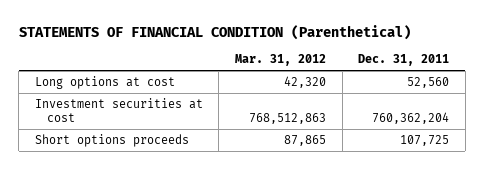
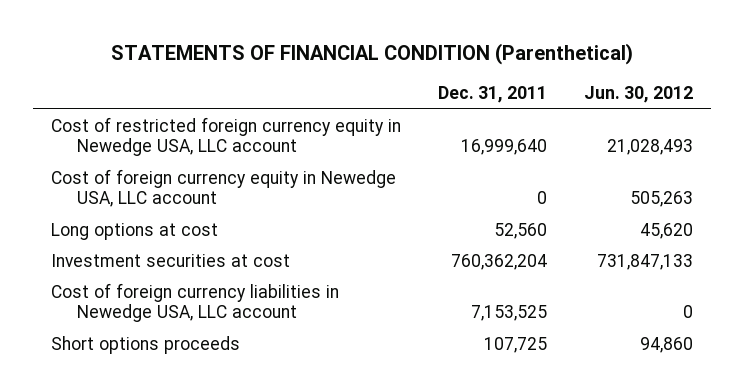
- | Mar. 31, 2012 | Dec. 31, 2011
+ | Dec. 31, 2011 | Jun. 30, 2012
+ Cost of restricted foreign currency equity in Newedge USA, LLC account | 16,999,640 | 21,028,493
+ Cost of foreign currency equity in Newedge USA, LLC account | 0 | 505,263
+ Cost of foreign currency liabilities in Newedge USA, LLC account | 7,153,525 | 0

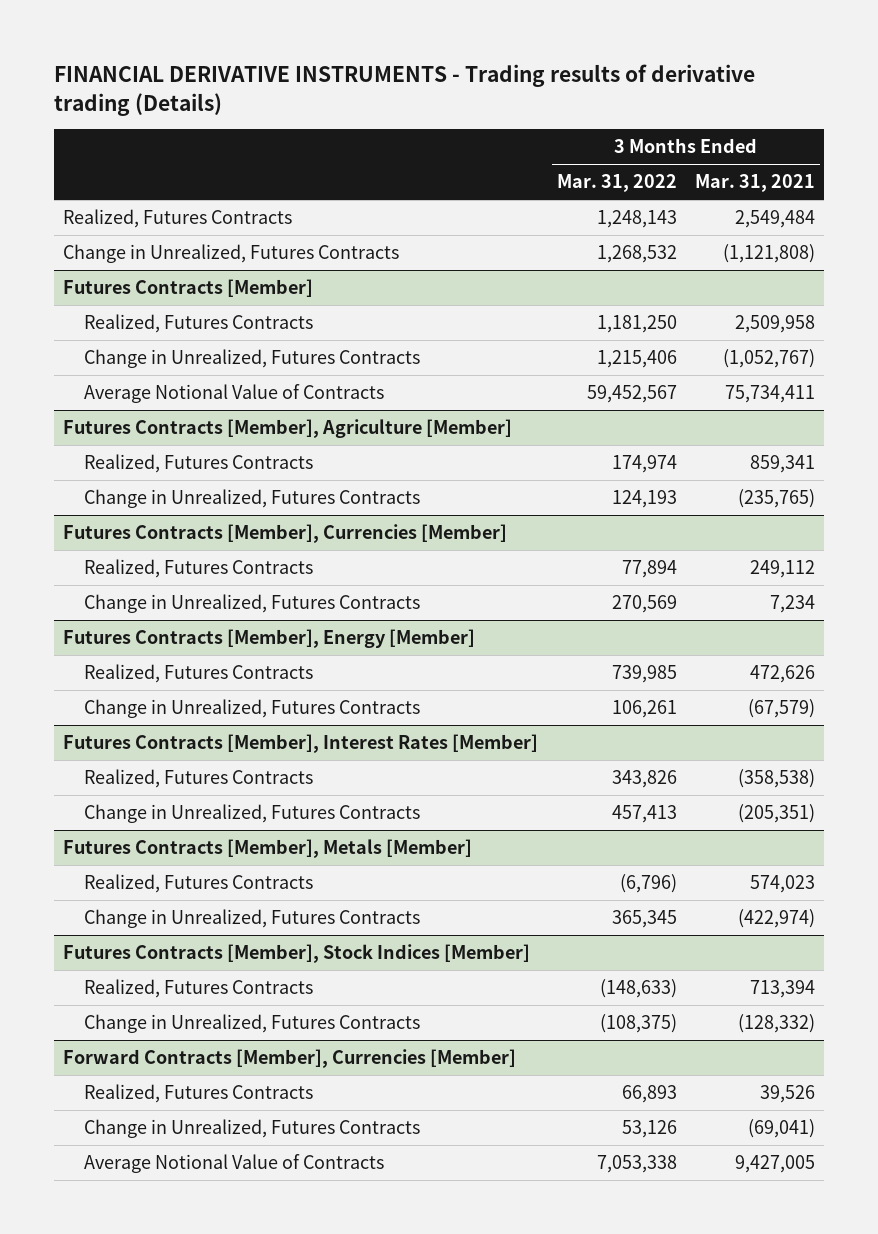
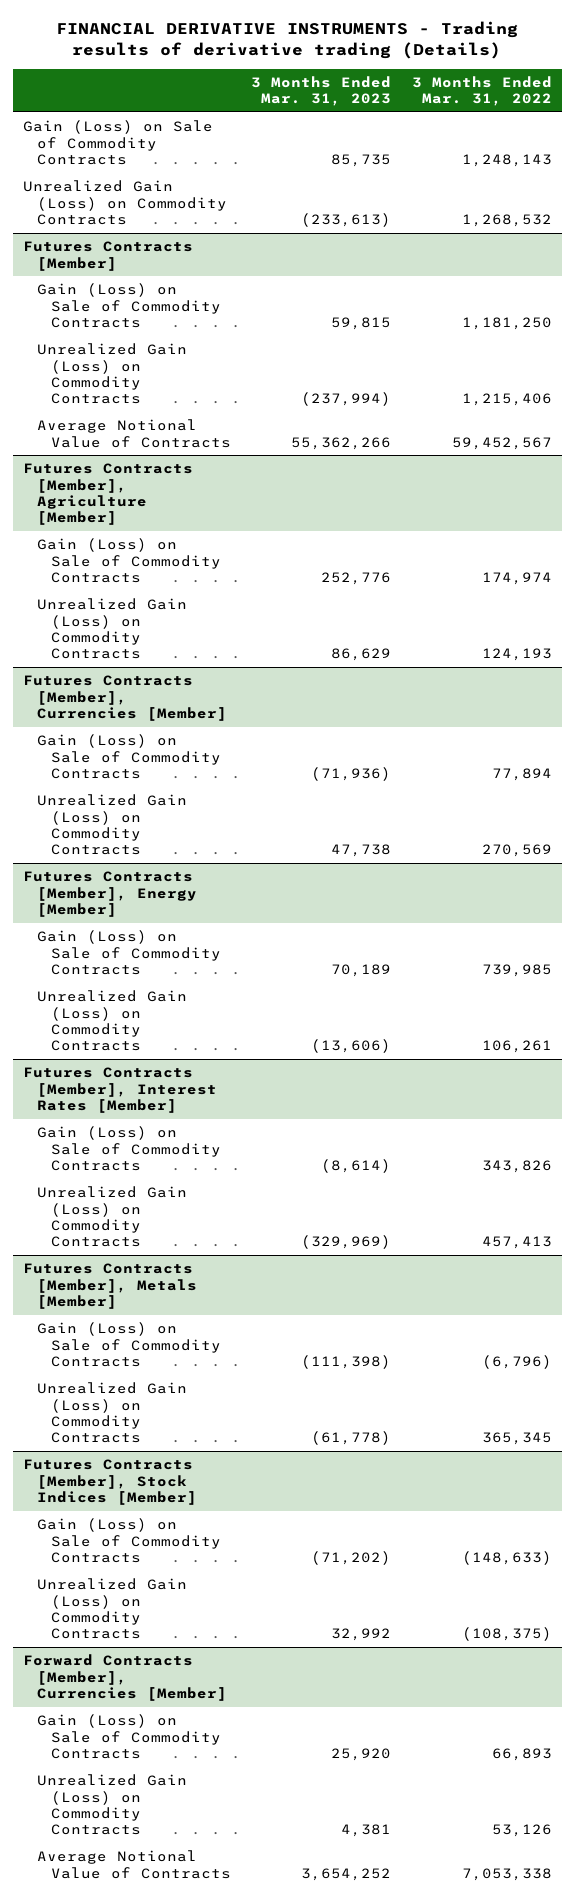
- | 3 Months Ended Mar. 31, 2022 | 3 Months Ended Mar. 31, 2021
+ | 3 Months Ended Mar. 31, 2023 | 3 Months Ended Mar. 31, 2022
- Realized, Futures Contracts | 1,248,143 | 2,549,484
- Change in Unrealized, Futures Contracts | 1,268,532 | (1,121,808)
+ Gain (Loss) on Sale of Commodity Contracts | 85,735 | 1,248,143
+ Unrealized Gain (Loss) on Commodity Contracts | (233,613) | 1,268,532
@ Futures Contracts [Member]
- Realized, Futures Contracts | 1,181,250 | 2,509,958
- Change in Unrealized, Futures Contracts | 1,215,406 | (1,052,767)
+ Gain (Loss) on Sale of Commodity Contracts | 59,815 | 1,181,250
+ Unrealized Gain (Loss) on Commodity Contracts | (237,994) | 1,215,406
@ Futures Contracts [Member], Agriculture [Member]
- Realized, Futures Contracts | 174,974 | 859,341
- Change in Unrealized, Futures Contracts | 124,193 | (235,765)
+ Gain (Loss) on Sale of Commodity Contracts | 252,776 | 174,974
+ Unrealized Gain (Loss) on Commodity Contracts | 86,629 | 124,193
@ Futures Contracts [Member], Currencies [Member]
- Realized, Futures Contracts | 77,894 | 249,112
- Change in Unrealized, Futures Contracts | 270,569 | 7,234
+ Gain (Loss) on Sale of Commodity Contracts | (71,936) | 77,894
+ Unrealized Gain (Loss) on Commodity Contracts | 47,738 | 270,569
@ Futures Contracts [Member], Energy [Member]
- Realized, Futures Contracts | 739,985 | 472,626
- Change in Unrealized, Futures Contracts | 106,261 | (67,579)
+ Gain (Loss) on Sale of Commodity Contracts | 70,189 | 739,985
+ Unrealized Gain (Loss) on Commodity Contracts | (13,606) | 106,261
@ Futures Contracts [Member], Interest Rates [Member]
- Realized, Futures Contracts | 343,826 | (358,538)
- Change in Unrealized, Futures Contracts | 457,413 | (205,351)
+ Gain (Loss) on Sale of Commodity Contracts | (8,614) | 343,826
+ Unrealized Gain (Loss) on Commodity Contracts | (329,969) | 457,413
@ Futures Contracts [Member], Metals [Member]
- Realized, Futures Contracts | (6,796) | 574,023
- Change in Unrealized, Futures Contracts | 365,345 | (422,974)
+ Gain (Loss) on Sale of Commodity Contracts | (111,398) | (6,796)
+ Unrealized Gain (Loss) on Commodity Contracts | (61,778) | 365,345
@ Futures Contracts [Member], Stock Indices [Member]
- Realized, Futures Contracts | (148,633) | 713,394
- Change in Unrealized, Futures Contracts | (108,375) | (128,332)
+ Gain (Loss) on Sale of Commodity Contracts | (71,202) | (148,633)
+ Unrealized Gain (Loss) on Commodity Contracts | 32,992 | (108,375)
@ Forward Contracts [Member], Currencies [Member]
- Realized, Futures Contracts | 66,893 | 39,526
- Change in Unrealized, Futures Contracts | 53,126 | (69,041)
+ Gain (Loss) on Sale of Commodity Contracts | 25,920 | 66,893
+ Unrealized Gain (Loss) on Commodity Contracts | 4,381 | 53,126

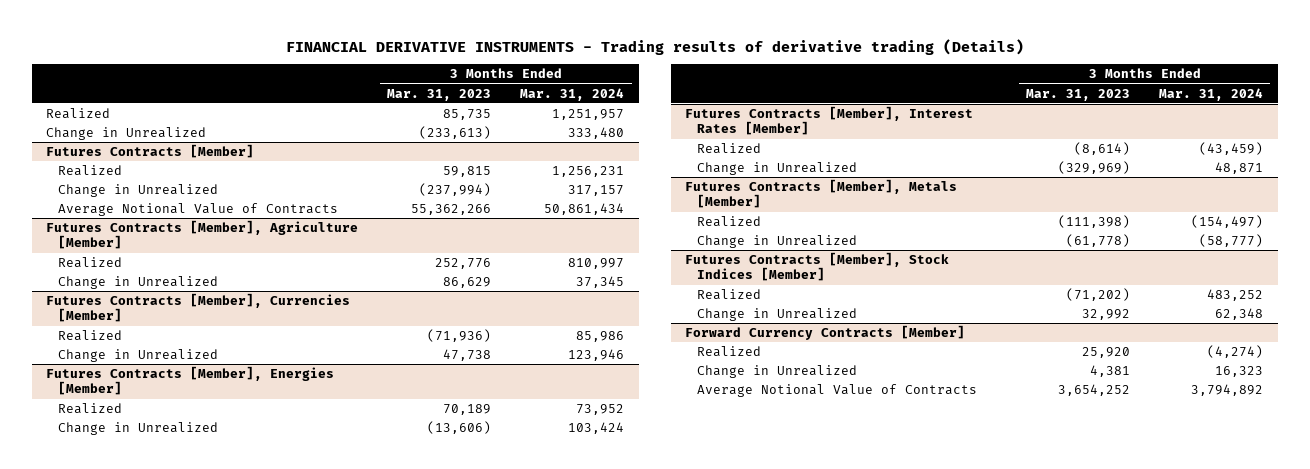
- | 3 Months Ended Mar. 31, 2023 | 3 Months Ended Mar. 31, 2022
+ | 3 Months Ended Mar. 31, 2023 | 3 Months Ended Mar. 31, 2024
- Gain (Loss) on Sale of Commodity Contracts | 85,735 | 1,248,143
- Unrealized Gain (Loss) on Commodity Contracts | (233,613) | 1,268,532
+ Realized | 85,735 | 1,251,957
+ Change in Unrealized | (233,613) | 333,480
@ Futures Contracts [Member]
- Gain (Loss) on Sale of Commodity Contracts | 59,815 | 1,181,250
- Unrealized Gain (Loss) on Commodity Contracts | (237,994) | 1,215,406
+ Realized | 59,815 | 1,256,231
+ Change in Unrealized | (237,994) | 317,157
@ Futures Contracts [Member], Agriculture [Member]
- Gain (Loss) on Sale of Commodity Contracts | 252,776 | 174,974
- Unrealized Gain (Loss) on Commodity Contracts | 86,629 | 124,193
+ Realized | 252,776 | 810,997
+ Change in Unrealized | 86,629 | 37,345
@ Futures Contracts [Member], Currencies [Member]
- Gain (Loss) on Sale of Commodity Contracts | (71,936) | 77,894
- Unrealized Gain (Loss) on Commodity Contracts | 47,738 | 270,569
- Futures Contracts [Member], Energy [Member]
- Gain (Loss) on Sale of Commodity Contracts | 70,189 | 739,985
- Unrealized Gain (Loss) on Commodity Contracts | (13,606) | 106,261
@ Futures Contracts [Member], Currencies [Member]
+ Realized | (71,936) | 85,986
+ Change in Unrealized | 47,738 | 123,946
+ Futures Contracts [Member], Energies [Member]
+ Realized | 70,189 | 73,952
+ Change in Unrealized | (13,606) | 103,424
@ Futures Contracts [Member], Interest Rates [Member]
- Gain (Loss) on Sale of Commodity Contracts | (8,614) | 343,826
- Unrealized Gain (Loss) on Commodity Contracts | (329,969) | 457,413
+ Realized | (8,614) | (43,459)
+ Change in Unrealized | (329,969) | 48,871
@ Futures Contracts [Member], Metals [Member]
- Gain (Loss) on Sale of Commodity Contracts | (111,398) | (6,796)
- Unrealized Gain (Loss) on Commodity Contracts | (61,778) | 365,345
+ Realized | (111,398) | (154,497)
+ Change in Unrealized | (61,778) | (58,777)
@ Futures Contracts [Member], Stock Indices [Member]
- Gain (Loss) on Sale of Commodity Contracts | (71,202) | (148,633)
- Unrealized Gain (Loss) on Commodity Contracts | 32,992 | (108,375)
- Forward Contracts [Member], Currencies [Member]
- Gain (Loss) on Sale of Commodity Contracts | 25,920 | 66,893
- Unrealized Gain (Loss) on Commodity Contracts | 4,381 | 53,126
@ Futures Contracts [Member], Stock Indices [Member]
+ Realized | (71,202) | 483,252
+ Change in Unrealized | 32,992 | 62,348
+ Forward Currency Contracts [Member]
+ Realized | 25,920 | (4,274)
+ Change in Unrealized | 4,381 | 16,323

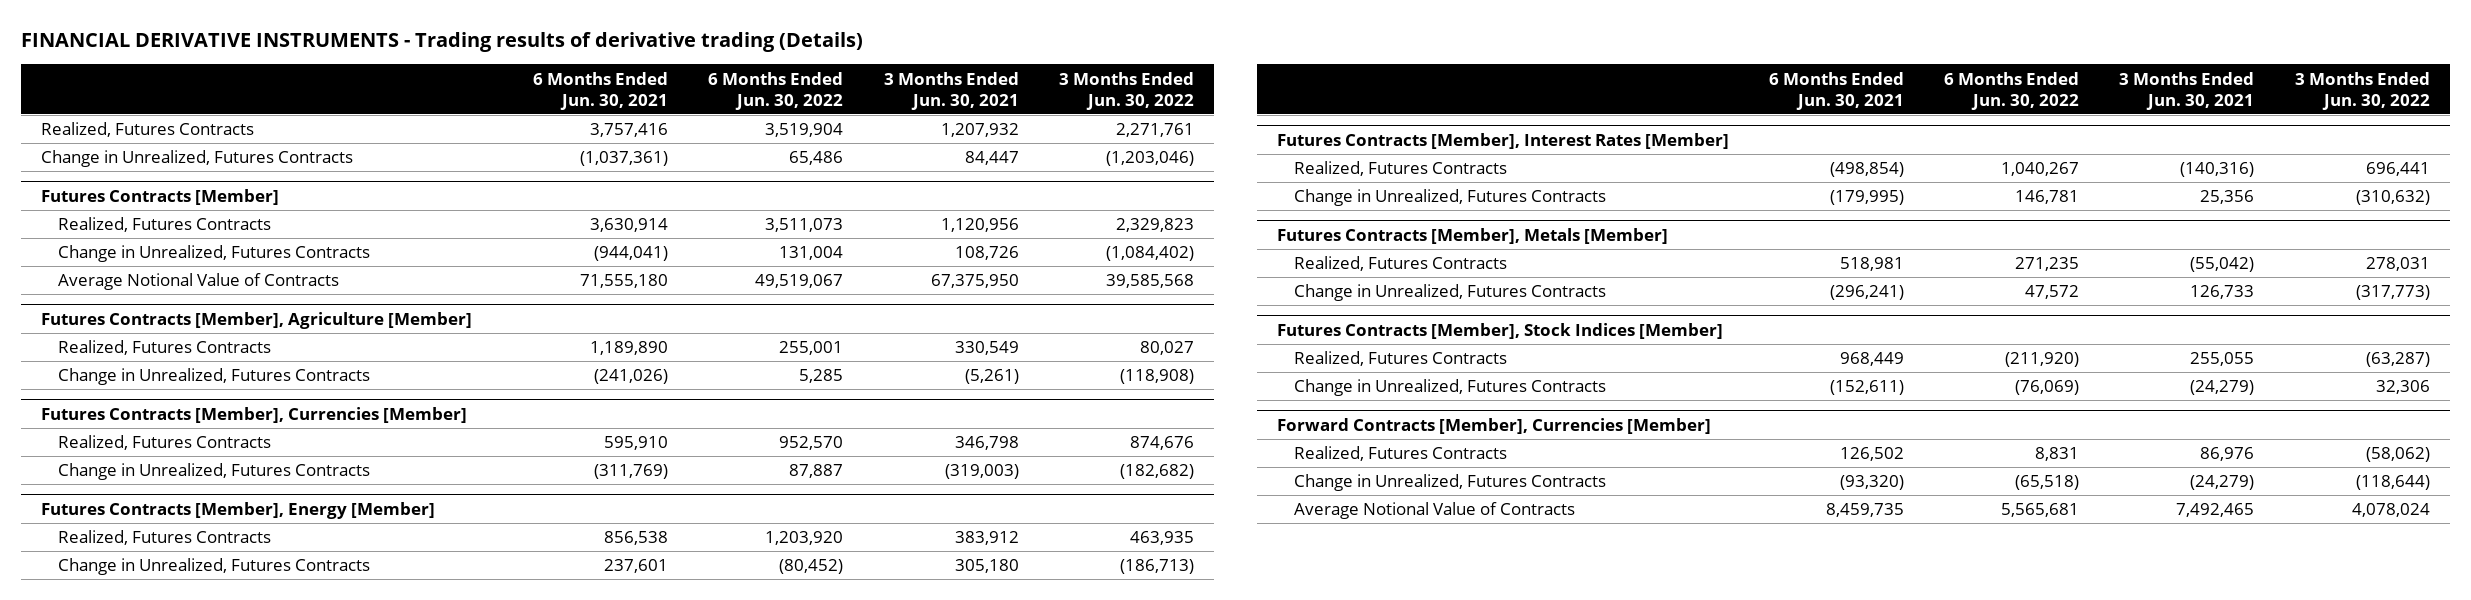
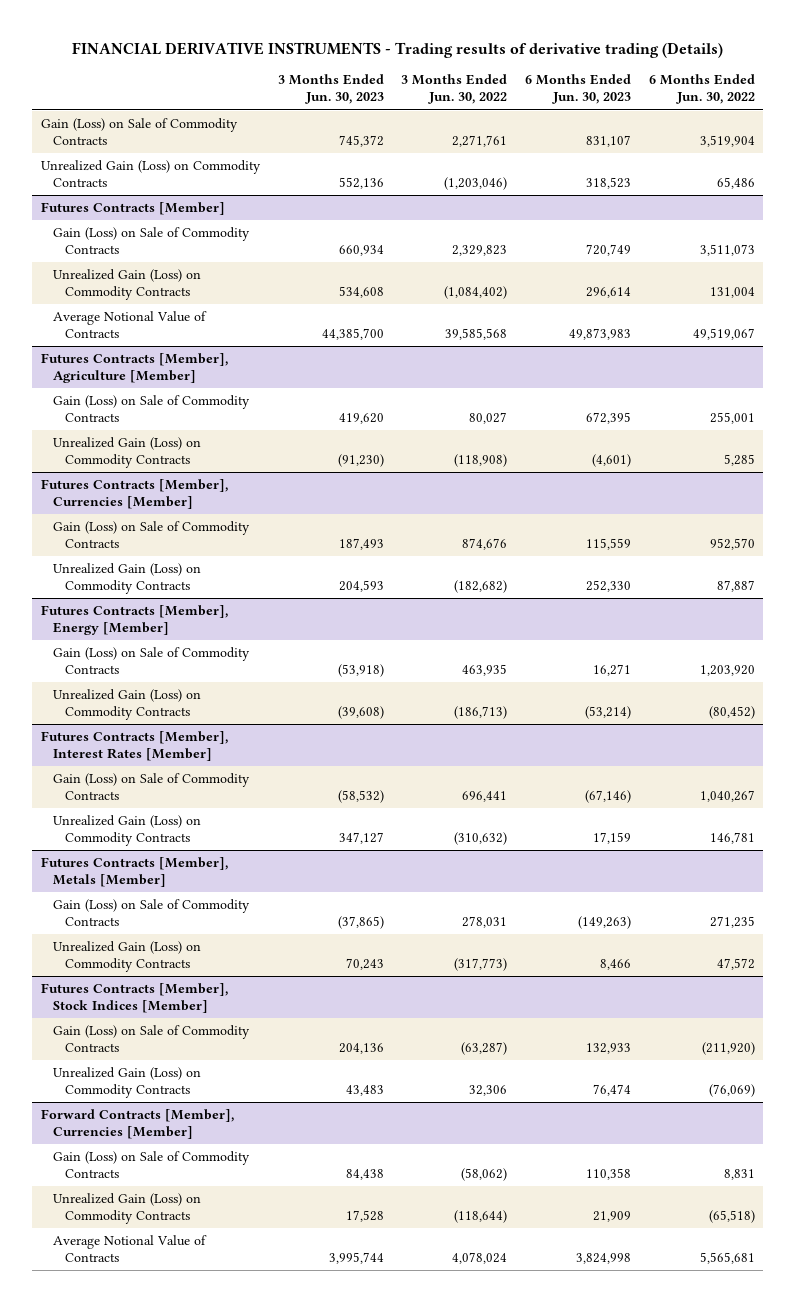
- | 6 Months Ended Jun. 30, 2021 | 6 Months Ended Jun. 30, 2022 | 3 Months Ended Jun. 30, 2021 | 3 Months Ended Jun. 30, 2022
+ | 3 Months Ended Jun. 30, 2023 | 3 Months Ended Jun. 30, 2022 | 6 Months Ended Jun. 30, 2023 | 6 Months Ended Jun. 30, 2022
- Realized, Futures Contracts | 3,757,416 | 3,519,904 | 1,207,932 | 2,271,761
- Change in Unrealized, Futures Contracts | (1,037,361) | 65,486 | 84,447 | (1,203,046)
+ Gain (Loss) on Sale of Commodity Contracts | 745,372 | 2,271,761 | 831,107 | 3,519,904
+ Unrealized Gain (Loss) on Commodity Contracts | 552,136 | (1,203,046) | 318,523 | 65,486
@ Futures Contracts [Member]
- Realized, Futures Contracts | 3,630,914 | 3,511,073 | 1,120,956 | 2,329,823
- Change in Unrealized, Futures Contracts | (944,041) | 131,004 | 108,726 | (1,084,402)
+ Gain (Loss) on Sale of Commodity Contracts | 660,934 | 2,329,823 | 720,749 | 3,511,073
+ Unrealized Gain (Loss) on Commodity Contracts | 534,608 | (1,084,402) | 296,614 | 131,004
@ Futures Contracts [Member], Agriculture [Member]
- Realized, Futures Contracts | 1,189,890 | 255,001 | 330,549 | 80,027
- Change in Unrealized, Futures Contracts | (241,026) | 5,285 | (5,261) | (118,908)
+ Gain (Loss) on Sale of Commodity Contracts | 419,620 | 80,027 | 672,395 | 255,001
+ Unrealized Gain (Loss) on Commodity Contracts | (91,230) | (118,908) | (4,601) | 5,285
@ Futures Contracts [Member], Currencies [Member]
- Realized, Futures Contracts | 595,910 | 952,570 | 346,798 | 874,676
- Change in Unrealized, Futures Contracts | (311,769) | 87,887 | (319,003) | (182,682)
+ Gain (Loss) on Sale of Commodity Contracts | 187,493 | 874,676 | 115,559 | 952,570
+ Unrealized Gain (Loss) on Commodity Contracts | 204,593 | (182,682) | 252,330 | 87,887
@ Futures Contracts [Member], Energy [Member]
- Realized, Futures Contracts | 856,538 | 1,203,920 | 383,912 | 463,935
- Change in Unrealized, Futures Contracts | 237,601 | (80,452) | 305,180 | (186,713)
+ Gain (Loss) on Sale of Commodity Contracts | (53,918) | 463,935 | 16,271 | 1,203,920
+ Unrealized Gain (Loss) on Commodity Contracts | (39,608) | (186,713) | (53,214) | (80,452)
@ Futures Contracts [Member], Interest Rates [Member]
- Realized, Futures Contracts | (498,854) | 1,040,267 | (140,316) | 696,441
- Change in Unrealized, Futures Contracts | (179,995) | 146,781 | 25,356 | (310,632)
+ Gain (Loss) on Sale of Commodity Contracts | (58,532) | 696,441 | (67,146) | 1,040,267
+ Unrealized Gain (Loss) on Commodity Contracts | 347,127 | (310,632) | 17,159 | 146,781
@ Futures Contracts [Member], Metals [Member]
- Realized, Futures Contracts | 518,981 | 271,235 | (55,042) | 278,031
- Change in Unrealized, Futures Contracts | (296,241) | 47,572 | 126,733 | (317,773)
+ Gain (Loss) on Sale of Commodity Contracts | (37,865) | 278,031 | (149,263) | 271,235
+ Unrealized Gain (Loss) on Commodity Contracts | 70,243 | (317,773) | 8,466 | 47,572
@ Futures Contracts [Member], Stock Indices [Member]
- Realized, Futures Contracts | 968,449 | (211,920) | 255,055 | (63,287)
- Change in Unrealized, Futures Contracts | (152,611) | (76,069) | (24,279) | 32,306
+ Gain (Loss) on Sale of Commodity Contracts | 204,136 | (63,287) | 132,933 | (211,920)
+ Unrealized Gain (Loss) on Commodity Contracts | 43,483 | 32,306 | 76,474 | (76,069)
@ Forward Contracts [Member], Currencies [Member]
- Realized, Futures Contracts | 126,502 | 8,831 | 86,976 | (58,062)
- Change in Unrealized, Futures Contracts | (93,320) | (65,518) | (24,279) | (118,644)
+ Gain (Loss) on Sale of Commodity Contracts | 84,438 | (58,062) | 110,358 | 8,831
+ Unrealized Gain (Loss) on Commodity Contracts | 17,528 | (118,644) | 21,909 | (65,518)

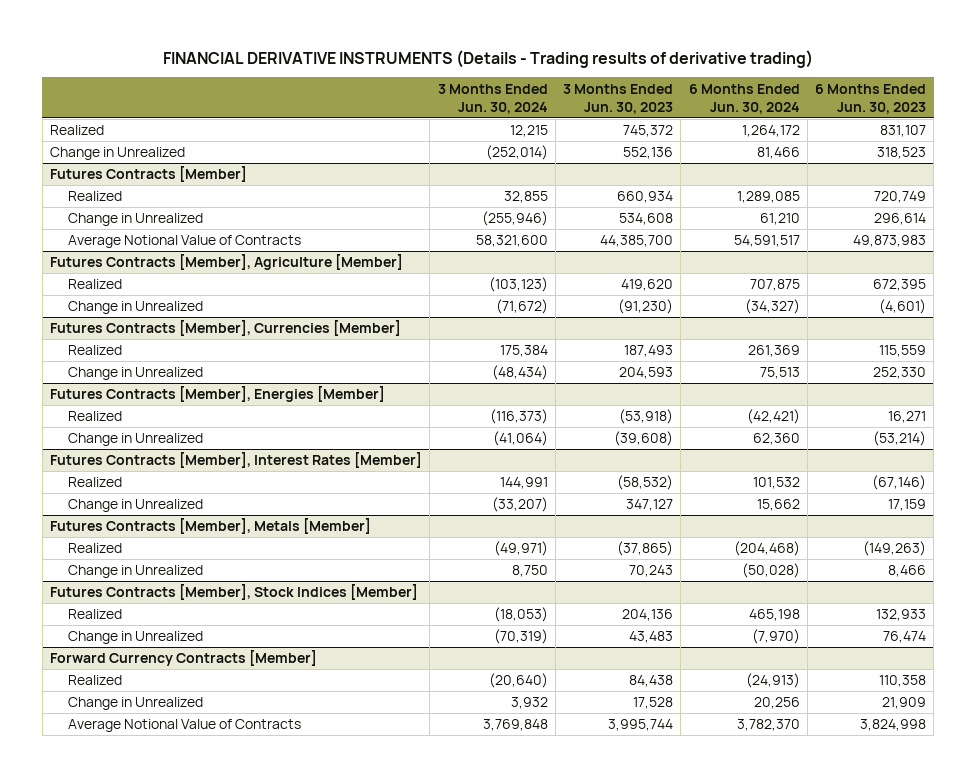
- FINANCIAL DERIVATIVE INSTRUMENTS - Trading results of derivative trading (Details)
+ FINANCIAL DERIVATIVE INSTRUMENTS (Details - Trading results of derivative trading)
- | 3 Months Ended Jun. 30, 2023 | 3 Months Ended Jun. 30, 2022 | 6 Months Ended Jun. 30, 2023 | 6 Months Ended Jun. 30, 2022
+ | 3 Months Ended Jun. 30, 2024 | 3 Months Ended Jun. 30, 2023 | 6 Months Ended Jun. 30, 2024 | 6 Months Ended Jun. 30, 2023
- Gain (Loss) on Sale of Commodity Contracts | 745,372 | 2,271,761 | 831,107 | 3,519,904
- Unrealized Gain (Loss) on Commodity Contracts | 552,136 | (1,203,046) | 318,523 | 65,486
+ Realized | 12,215 | 745,372 | 1,264,172 | 831,107
+ Change in Unrealized | (252,014) | 552,136 | 81,466 | 318,523
@ Futures Contracts [Member]
- Gain (Loss) on Sale of Commodity Contracts | 660,934 | 2,329,823 | 720,749 | 3,511,073
- Unrealized Gain (Loss) on Commodity Contracts | 534,608 | (1,084,402) | 296,614 | 131,004
+ Realized | 32,855 | 660,934 | 1,289,085 | 720,749
+ Change in Unrealized | (255,946) | 534,608 | 61,210 | 296,614
@ Futures Contracts [Member], Agriculture [Member]
- Gain (Loss) on Sale of Commodity Contracts | 419,620 | 80,027 | 672,395 | 255,001
- Unrealized Gain (Loss) on Commodity Contracts | (91,230) | (118,908) | (4,601) | 5,285
+ Realized | (103,123) | 419,620 | 707,875 | 672,395
+ Change in Unrealized | (71,672) | (91,230) | (34,327) | (4,601)
@ Futures Contracts [Member], Currencies [Member]
- Gain (Loss) on Sale of Commodity Contracts | 187,493 | 874,676 | 115,559 | 952,570
- Unrealized Gain (Loss) on Commodity Contracts | 204,593 | (182,682) | 252,330 | 87,887
- Futures Contracts [Member], Energy [Member]
- Gain (Loss) on Sale of Commodity Contracts | (53,918) | 463,935 | 16,271 | 1,203,920
- Unrealized Gain (Loss) on Commodity Contracts | (39,608) | (186,713) | (53,214) | (80,452)
@ Futures Contracts [Member], Currencies [Member]
+ Realized | 175,384 | 187,493 | 261,369 | 115,559
+ Change in Unrealized | (48,434) | 204,593 | 75,513 | 252,330
+ Futures Contracts [Member], Energies [Member]
+ Realized | (116,373) | (53,918) | (42,421) | 16,271
+ Change in Unrealized | (41,064) | (39,608) | 62,360 | (53,214)
@ Futures Contracts [Member], Interest Rates [Member]
- Gain (Loss) on Sale of Commodity Contracts | (58,532) | 696,441 | (67,146) | 1,040,267
- Unrealized Gain (Loss) on Commodity Contracts | 347,127 | (310,632) | 17,159 | 146,781
+ Realized | 144,991 | (58,532) | 101,532 | (67,146)
+ Change in Unrealized | (33,207) | 347,127 | 15,662 | 17,159
@ Futures Contracts [Member], Metals [Member]
- Gain (Loss) on Sale of Commodity Contracts | (37,865) | 278,031 | (149,263) | 271,235
- Unrealized Gain (Loss) on Commodity Contracts | 70,243 | (317,773) | 8,466 | 47,572
+ Realized | (49,971) | (37,865) | (204,468) | (149,263)
+ Change in Unrealized | 8,750 | 70,243 | (50,028) | 8,466
@ Futures Contracts [Member], Stock Indices [Member]
- Gain (Loss) on Sale of Commodity Contracts | 204,136 | (63,287) | 132,933 | (211,920)
- Unrealized Gain (Loss) on Commodity Contracts | 43,483 | 32,306 | 76,474 | (76,069)
- Forward Contracts [Member], Currencies [Member]
- Gain (Loss) on Sale of Commodity Contracts | 84,438 | (58,062) | 110,358 | 8,831
- Unrealized Gain (Loss) on Commodity Contracts | 17,528 | (118,644) | 21,909 | (65,518)
@ Futures Contracts [Member], Stock Indices [Member]
+ Realized | (18,053) | 204,136 | 465,198 | 132,933
+ Change in Unrealized | (70,319) | 43,483 | (7,970) | 76,474
+ Forward Currency Contracts [Member]
+ Realized | (20,640) | 84,438 | (24,913) | 110,358
+ Change in Unrealized | 3,932 | 17,528 | 20,256 | 21,909

